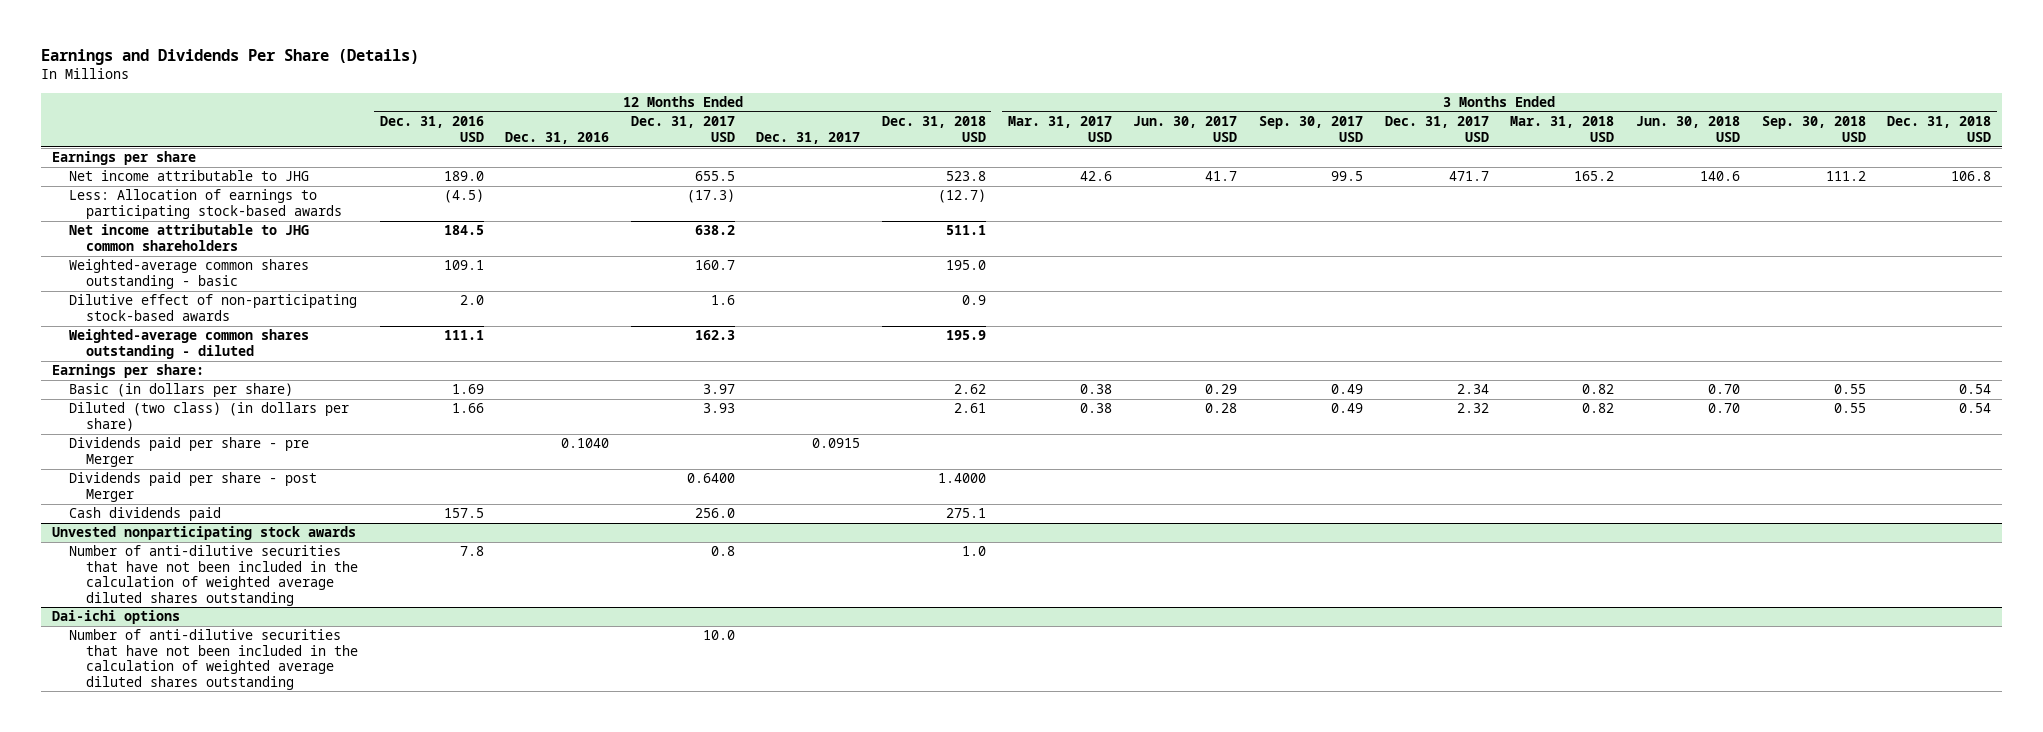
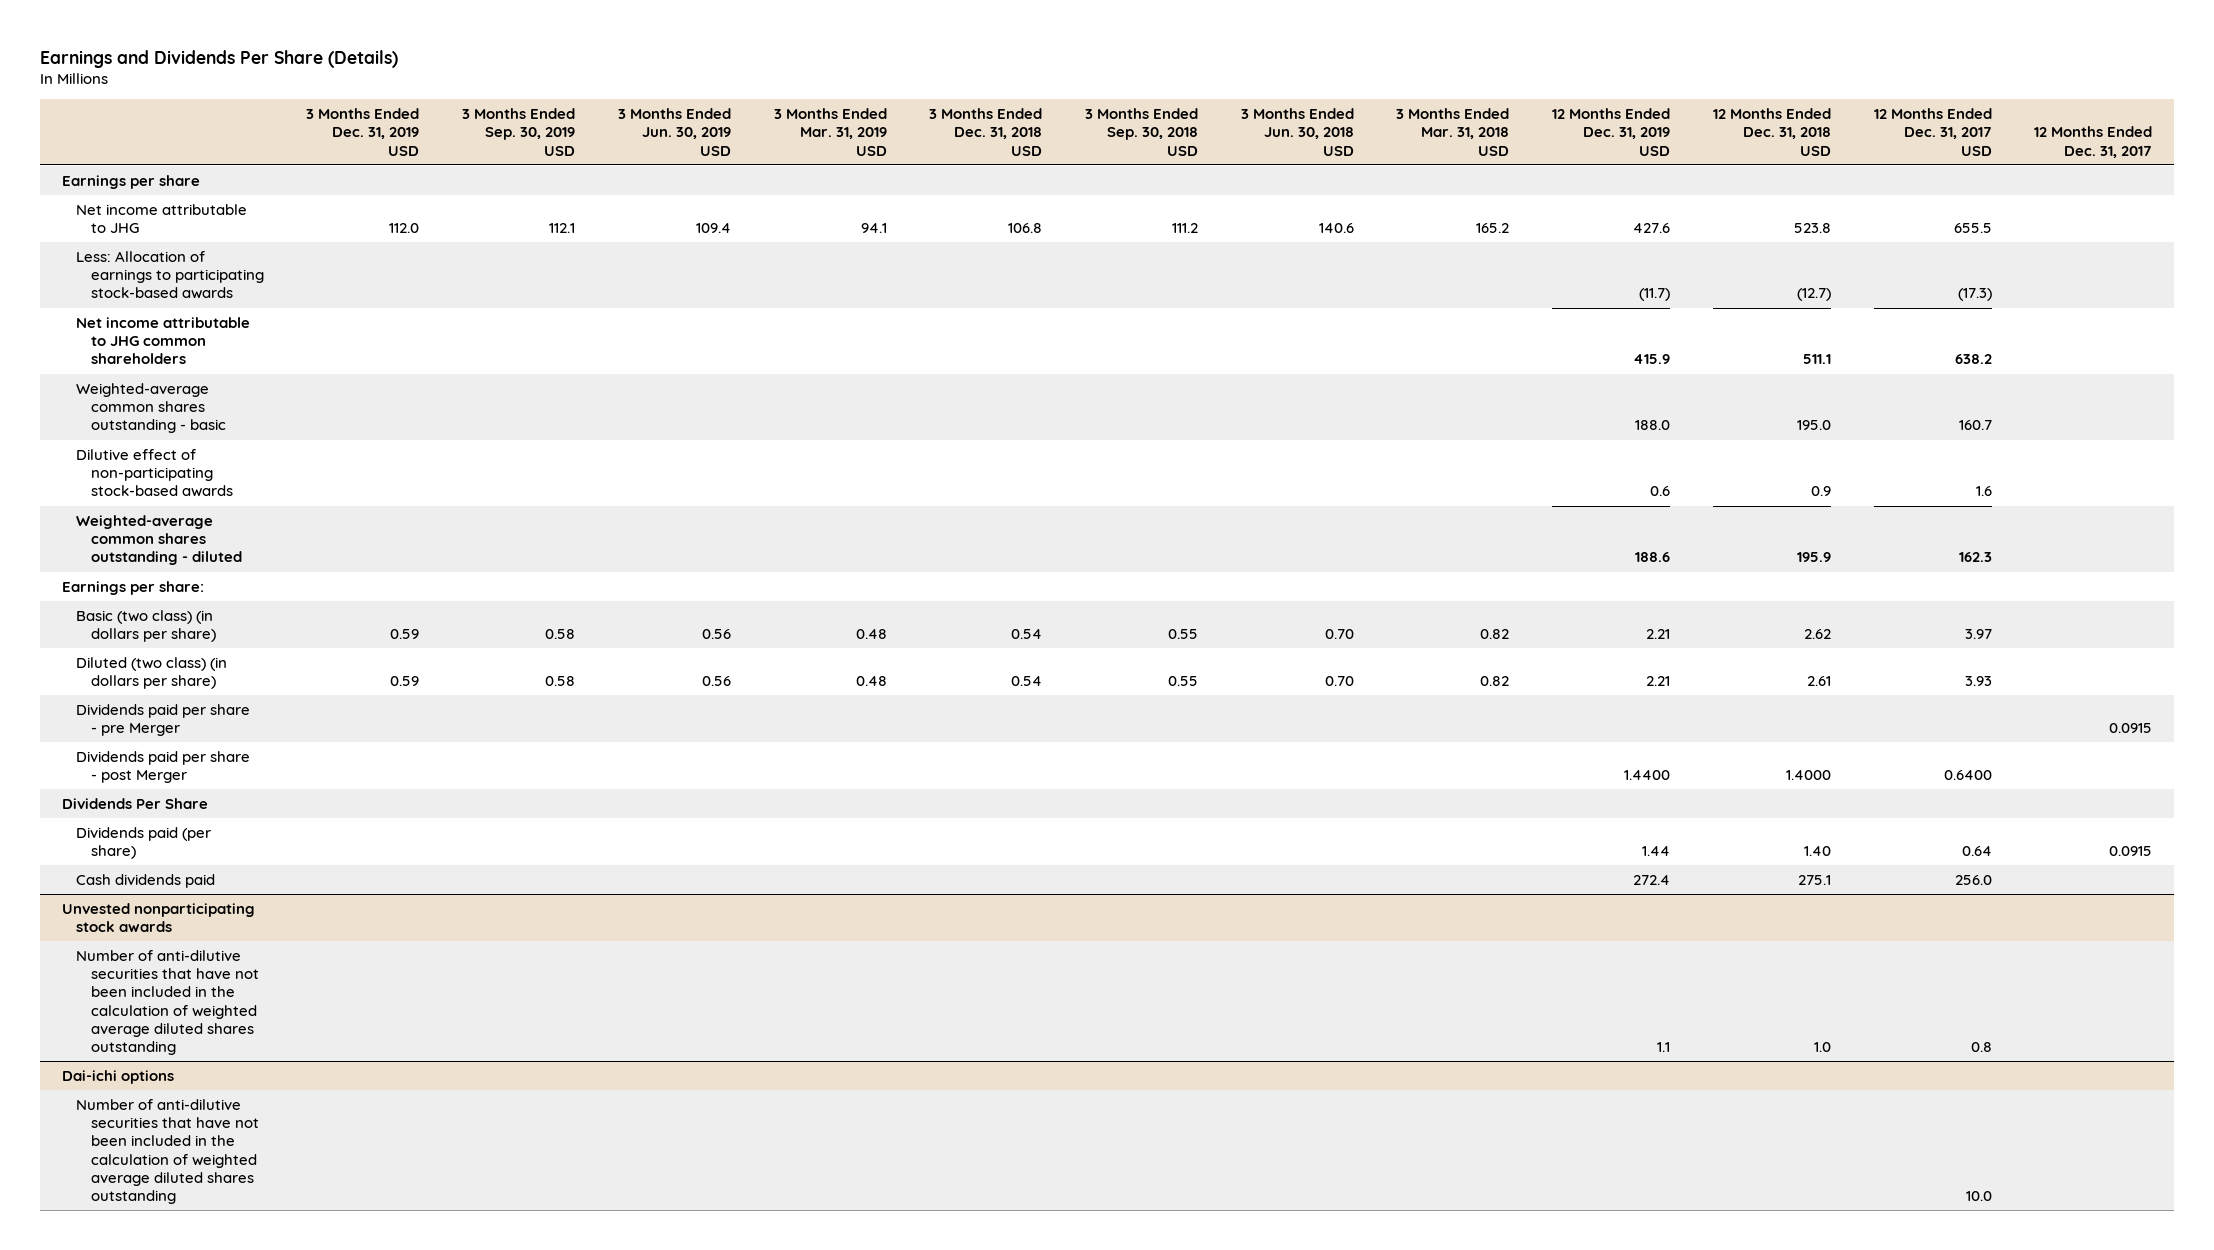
- | 12 Months Ended Dec. 31, 2016 USD | 12 Months Ended Dec. 31, 2016 | 12 Months Ended Dec. 31, 2017 USD | 12 Months Ended Dec. 31, 2017 | 12 Months Ended Dec. 31, 2018 USD | 3 Months Ended Mar. 31, 2017 USD | 3 Months Ended Jun. 30, 2017 USD | 3 Months Ended Sep. 30, 2017 USD | 3 Months Ended Dec. 31, 2017 USD | 3 Months Ended Mar. 31, 2018 USD | 3 Months Ended Jun. 30, 2018 USD | 3 Months Ended Sep. 30, 2018 USD | 3 Months Ended Dec. 31, 2018 USD
+ | 3 Months Ended Dec. 31, 2019 USD | 3 Months Ended Sep. 30, 2019 USD | 3 Months Ended Jun. 30, 2019 USD | 3 Months Ended Mar. 31, 2019 USD | 3 Months Ended Dec. 31, 2018 USD | 3 Months Ended Sep. 30, 2018 USD | 3 Months Ended Jun. 30, 2018 USD | 3 Months Ended Mar. 31, 2018 USD | 12 Months Ended Dec. 31, 2019 USD | 12 Months Ended Dec. 31, 2018 USD | 12 Months Ended Dec. 31, 2017 USD | 12 Months Ended Dec. 31, 2017
- Basic (in dollars per share) | 1.69 | | 3.97 | | 2.62 | 0.38 | 0.29 | 0.49 | 2.34 | 0.82 | 0.70 | 0.55 | 0.54
+ Basic (two class) (in dollars per share) | 0.59 | 0.58 | 0.56 | 0.48 | 0.54 | 0.55 | 0.70 | 0.82 | 2.21 | 2.62 | 3.97 |
+ Dividends Per Share
+ Dividends paid (per share) | | | | | | | | | 1.44 | 1.40 | 0.64 | 0.0915

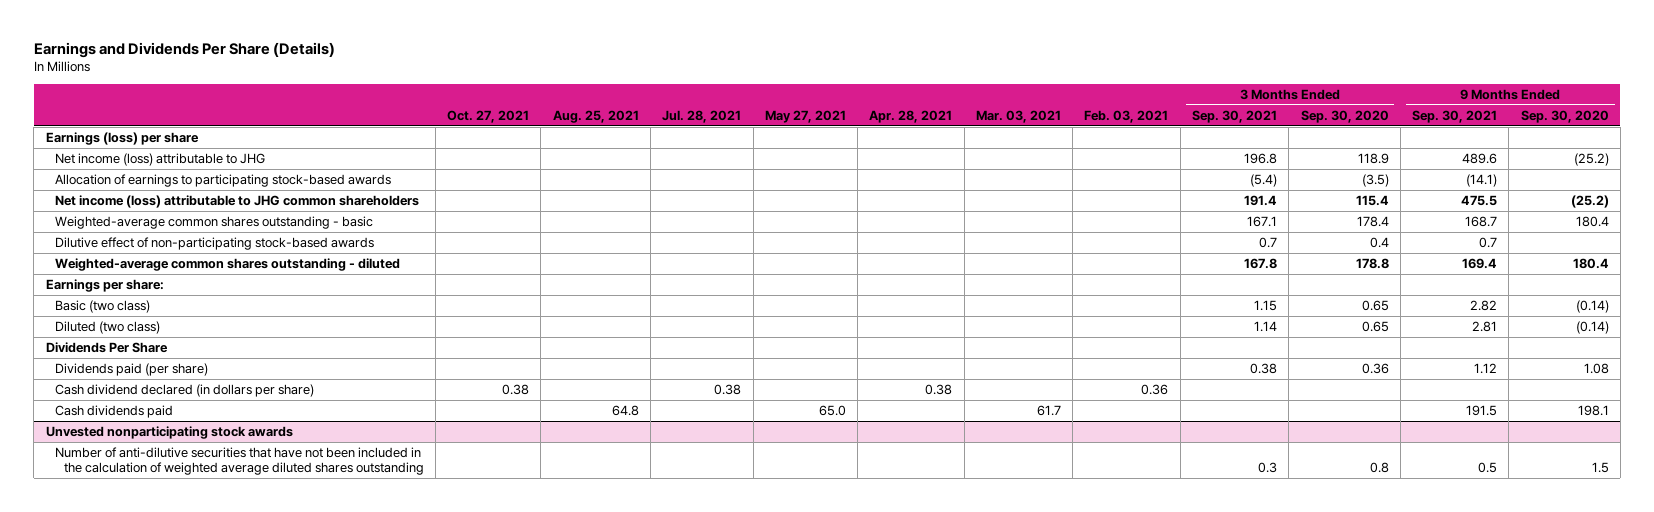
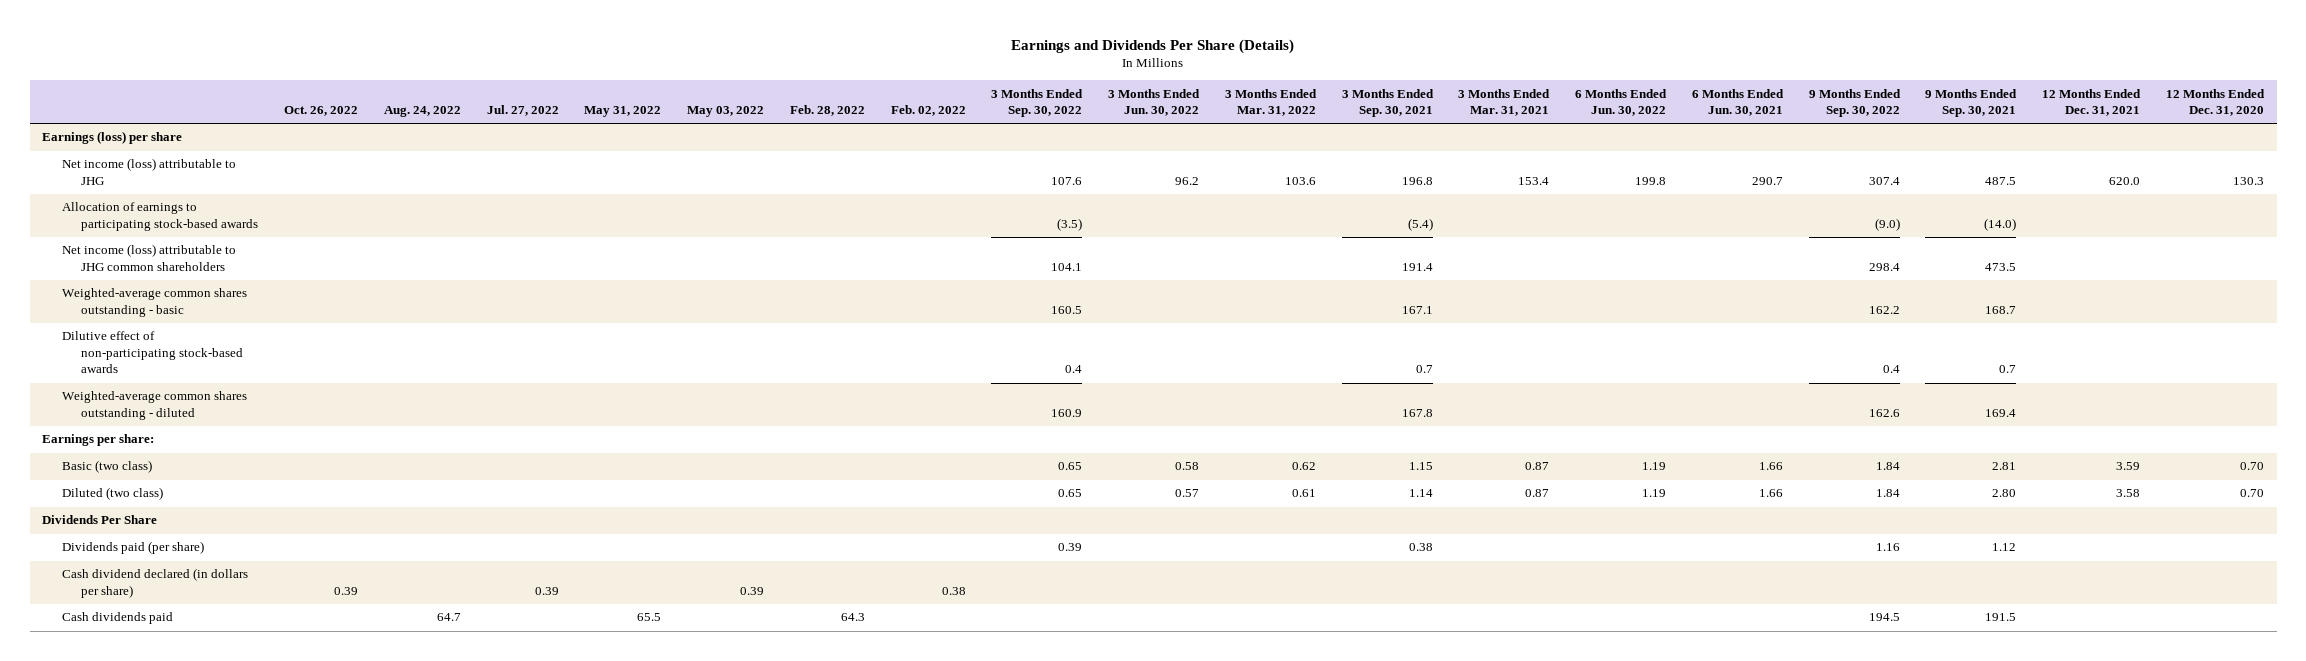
- | Oct. 27, 2021 | Aug. 25, 2021 | Jul. 28, 2021 | May 27, 2021 | Apr. 28, 2021 | Mar. 03, 2021 | Feb. 03, 2021 | 3 Months Ended Sep. 30, 2021 | 3 Months Ended Sep. 30, 2020 | 9 Months Ended Sep. 30, 2021 | 9 Months Ended Sep. 30, 2020
+ | Oct. 26, 2022 | Aug. 24, 2022 | Jul. 27, 2022 | May 31, 2022 | May 03, 2022 | Feb. 28, 2022 | Feb. 02, 2022 | 3 Months Ended Sep. 30, 2022 | 3 Months Ended Jun. 30, 2022 | 3 Months Ended Mar. 31, 2022 | 3 Months Ended Sep. 30, 2021 | 3 Months Ended Mar. 31, 2021 | 6 Months Ended Jun. 30, 2022 | 6 Months Ended Jun. 30, 2021 | 9 Months Ended Sep. 30, 2022 | 9 Months Ended Sep. 30, 2021 | 12 Months Ended Dec. 31, 2021 | 12 Months Ended Dec. 31, 2020
- Net income (loss) attributable to JHG | | | | | | | | 196.8 | 118.9 | 489.6 | (25.2)
- Allocation of earnings to participating stock-based awards | | | | | | | | (5.4) | (3.5) | (14.1) |
- Net income (loss) attributable to JHG common shareholders | | | | | | | | 191.4 | 115.4 | 475.5 | (25.2)
+ Net income (loss) attributable to JHG | | | | | | | | 107.6 | 96.2 | 103.6 | 196.8 | 153.4 | 199.8 | 290.7 | 307.4 | 487.5 | 620.0 | 130.3
+ Allocation of earnings to participating stock-based awards | | | | | | | | (3.5) | | | (5.4) | | | | (9.0) | (14.0) | |
+ Net income (loss) attributable to JHG common shareholders | | | | | | | | 104.1 | | | 191.4 | | | | 298.4 | 473.5 | |
- Basic (two class) | | | | | | | | 1.15 | 0.65 | 2.82 | (0.14)
- Diluted (two class) | | | | | | | | 1.14 | 0.65 | 2.81 | (0.14)
+ Basic (two class) | | | | | | | | 0.65 | 0.58 | 0.62 | 1.15 | 0.87 | 1.19 | 1.66 | 1.84 | 2.81 | 3.59 | 0.70
+ Diluted (two class) | | | | | | | | 0.65 | 0.57 | 0.61 | 1.14 | 0.87 | 1.19 | 1.66 | 1.84 | 2.80 | 3.58 | 0.70
- Unvested nonparticipating stock awards
- Number of anti-dilutive securities that have not been included in the calculation of weighted average diluted shares outstanding | | | | | | | | 0.3 | 0.8 | 0.5 | 1.5

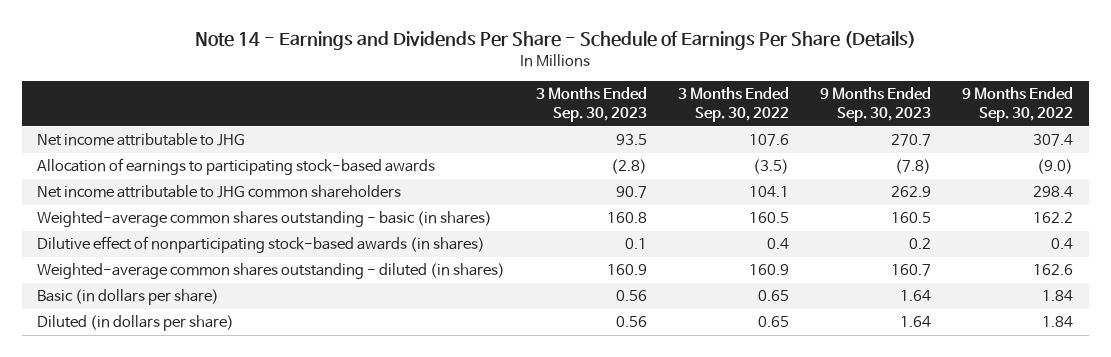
- Earnings and Dividends Per Share (Details)
+ Note 14 - Earnings and Dividends Per Share - Schedule of Earnings Per Share (Details)
- | Oct. 26, 2022 | Aug. 24, 2022 | Jul. 27, 2022 | May 31, 2022 | May 03, 2022 | Feb. 28, 2022 | Feb. 02, 2022 | 3 Months Ended Sep. 30, 2022 | 3 Months Ended Jun. 30, 2022 | 3 Months Ended Mar. 31, 2022 | 3 Months Ended Sep. 30, 2021 | 3 Months Ended Mar. 31, 2021 | 6 Months Ended Jun. 30, 2022 | 6 Months Ended Jun. 30, 2021 | 9 Months Ended Sep. 30, 2022 | 9 Months Ended Sep. 30, 2021 | 12 Months Ended Dec. 31, 2021 | 12 Months Ended Dec. 31, 2020
+ | 3 Months Ended Sep. 30, 2023 | 3 Months Ended Sep. 30, 2022 | 9 Months Ended Sep. 30, 2023 | 9 Months Ended Sep. 30, 2022
- Earnings (loss) per share
- Net income (loss) attributable to JHG | | | | | | | | 107.6 | 96.2 | 103.6 | 196.8 | 153.4 | 199.8 | 290.7 | 307.4 | 487.5 | 620.0 | 130.3
+ Net income attributable to JHG | 93.5 | 107.6 | 270.7 | 307.4
- Net income (loss) attributable to JHG common shareholders | | | | | | | | 104.1 | | | 191.4 | | | | 298.4 | 473.5 | |
- Weighted-average common shares outstanding - basic | | | | | | | | 160.5 | | | 167.1 | | | | 162.2 | 168.7 | |
- Dilutive effect of non-participating stock-based awards | | | | | | | | 0.4 | | | 0.7 | | | | 0.4 | 0.7 | |
- Weighted-average common shares outstanding - diluted | | | | | | | | 160.9 | | | 167.8 | | | | 162.6 | 169.4 | |
- Earnings per share:
- Basic (two class) | | | | | | | | 0.65 | 0.58 | 0.62 | 1.15 | 0.87 | 1.19 | 1.66 | 1.84 | 2.81 | 3.59 | 0.70
- Diluted (two class) | | | | | | | | 0.65 | 0.57 | 0.61 | 1.14 | 0.87 | 1.19 | 1.66 | 1.84 | 2.80 | 3.58 | 0.70
- Dividends Per Share
- Dividends paid (per share) | | | | | | | | 0.39 | | | 0.38 | | | | 1.16 | 1.12 | |
- Cash dividend declared (in dollars per share) | 0.39 | | 0.39 | | 0.39 | | 0.38 | | | | | | | | | | |
- Cash dividends paid | | 64.7 | | 65.5 | | 64.3 | | | | | | | | | 194.5 | 191.5 | |
+ Net income attributable to JHG common shareholders | 90.7 | 104.1 | 262.9 | 298.4
+ Weighted-average common shares outstanding - basic (in shares) | 160.8 | 160.5 | 160.5 | 162.2
+ Dilutive effect of nonparticipating stock-based awards (in shares) | 0.1 | 0.4 | 0.2 | 0.4
+ Weighted-average common shares outstanding - diluted (in shares) | 160.9 | 160.9 | 160.7 | 162.6
+ Basic (in dollars per share) | 0.56 | 0.65 | 1.64 | 1.84
+ Diluted (in dollars per share) | 0.56 | 0.65 | 1.64 | 1.84

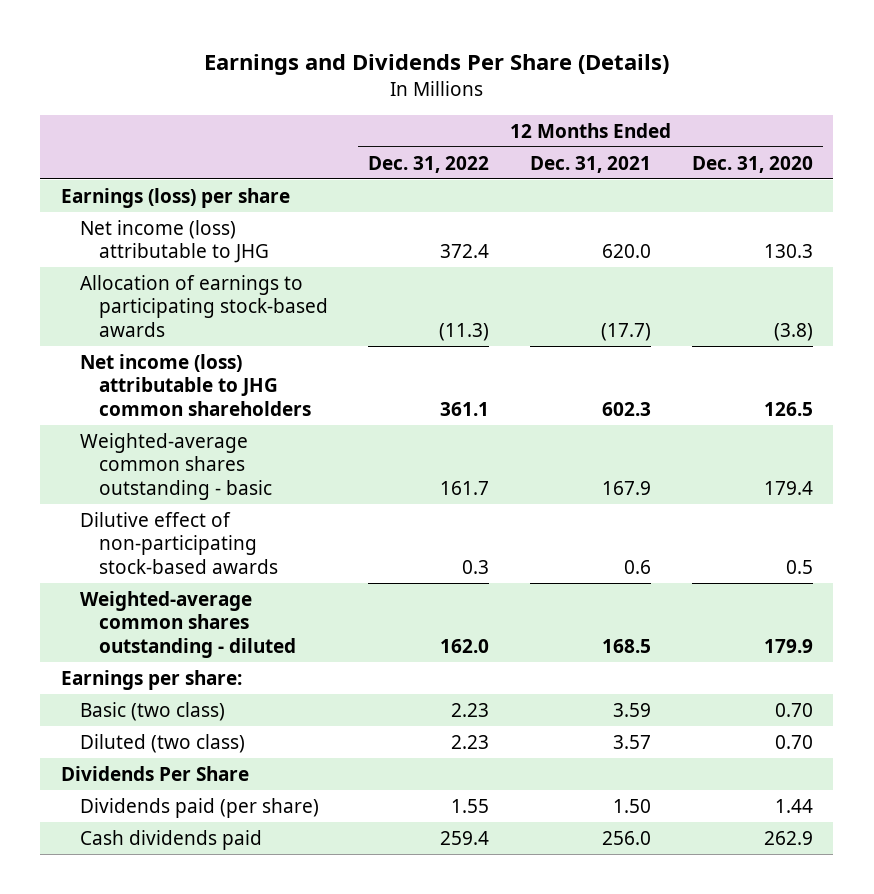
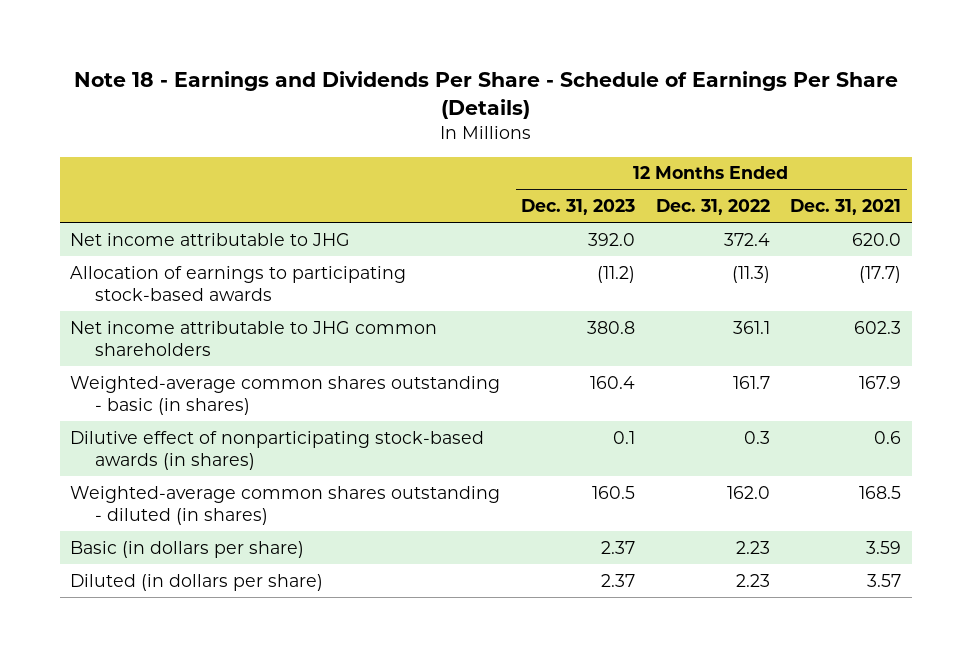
- Earnings and Dividends Per Share (Details)
+ Note 18 - Earnings and Dividends Per Share - Schedule of Earnings Per Share (Details)
- | 12 Months Ended Dec. 31, 2022 | 12 Months Ended Dec. 31, 2021 | 12 Months Ended Dec. 31, 2020
+ | 12 Months Ended Dec. 31, 2023 | 12 Months Ended Dec. 31, 2022 | 12 Months Ended Dec. 31, 2021
- Earnings (loss) per share
- Net income (loss) attributable to JHG | 372.4 | 620.0 | 130.3
+ Net income attributable to JHG | 392.0 | 372.4 | 620.0
- Net income (loss) attributable to JHG common shareholders | 361.1 | 602.3 | 126.5
- Weighted-average common shares outstanding - basic | 161.7 | 167.9 | 179.4
- Dilutive effect of non-participating stock-based awards | 0.3 | 0.6 | 0.5
- Weighted-average common shares outstanding - diluted | 162.0 | 168.5 | 179.9
- Earnings per share:
- Basic (two class) | 2.23 | 3.59 | 0.70
- Diluted (two class) | 2.23 | 3.57 | 0.70
- Dividends Per Share
- Dividends paid (per share) | 1.55 | 1.50 | 1.44
- Cash dividends paid | 259.4 | 256.0 | 262.9
+ Net income attributable to JHG common shareholders | 380.8 | 361.1 | 602.3
+ Weighted-average common shares outstanding - basic (in shares) | 160.4 | 161.7 | 167.9
+ Dilutive effect of nonparticipating stock-based awards (in shares) | 0.1 | 0.3 | 0.6
+ Weighted-average common shares outstanding - diluted (in shares) | 160.5 | 162.0 | 168.5
+ Basic (in dollars per share) | 2.37 | 2.23 | 3.59
+ Diluted (in dollars per share) | 2.37 | 2.23 | 3.57

